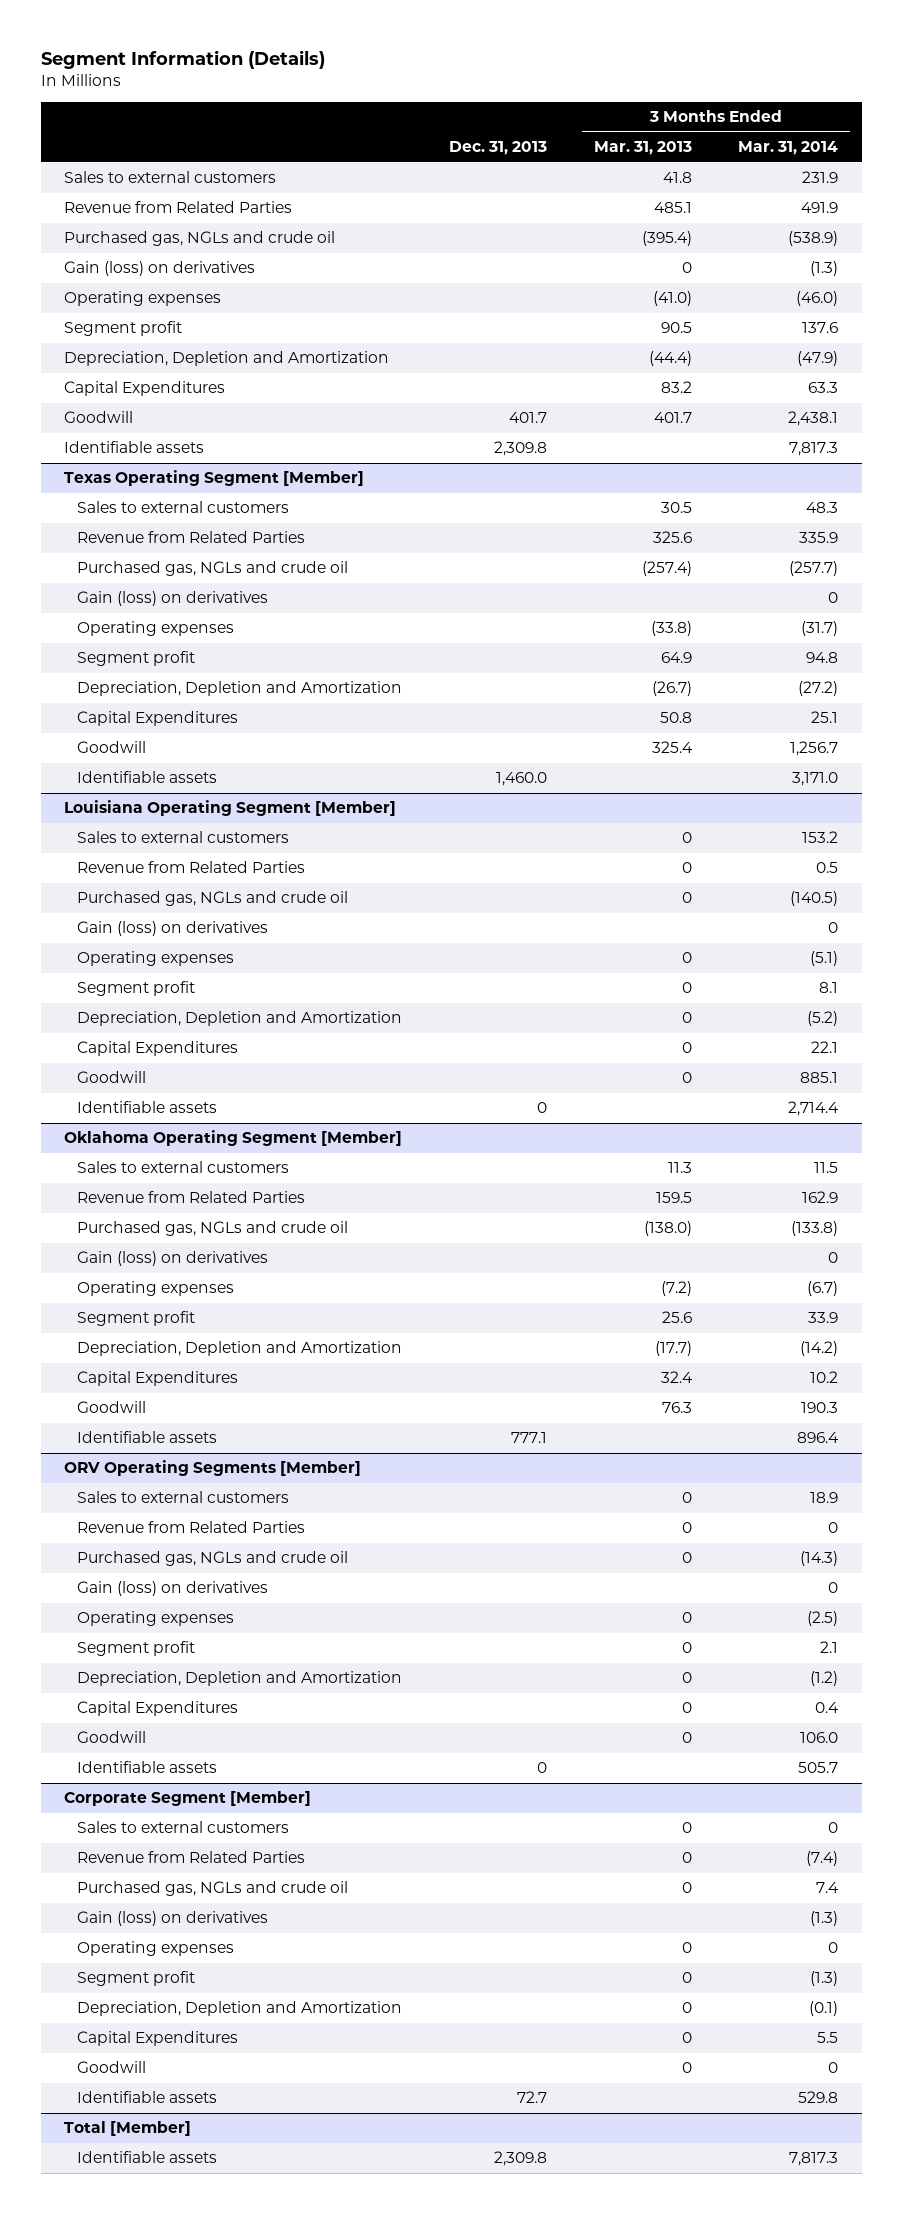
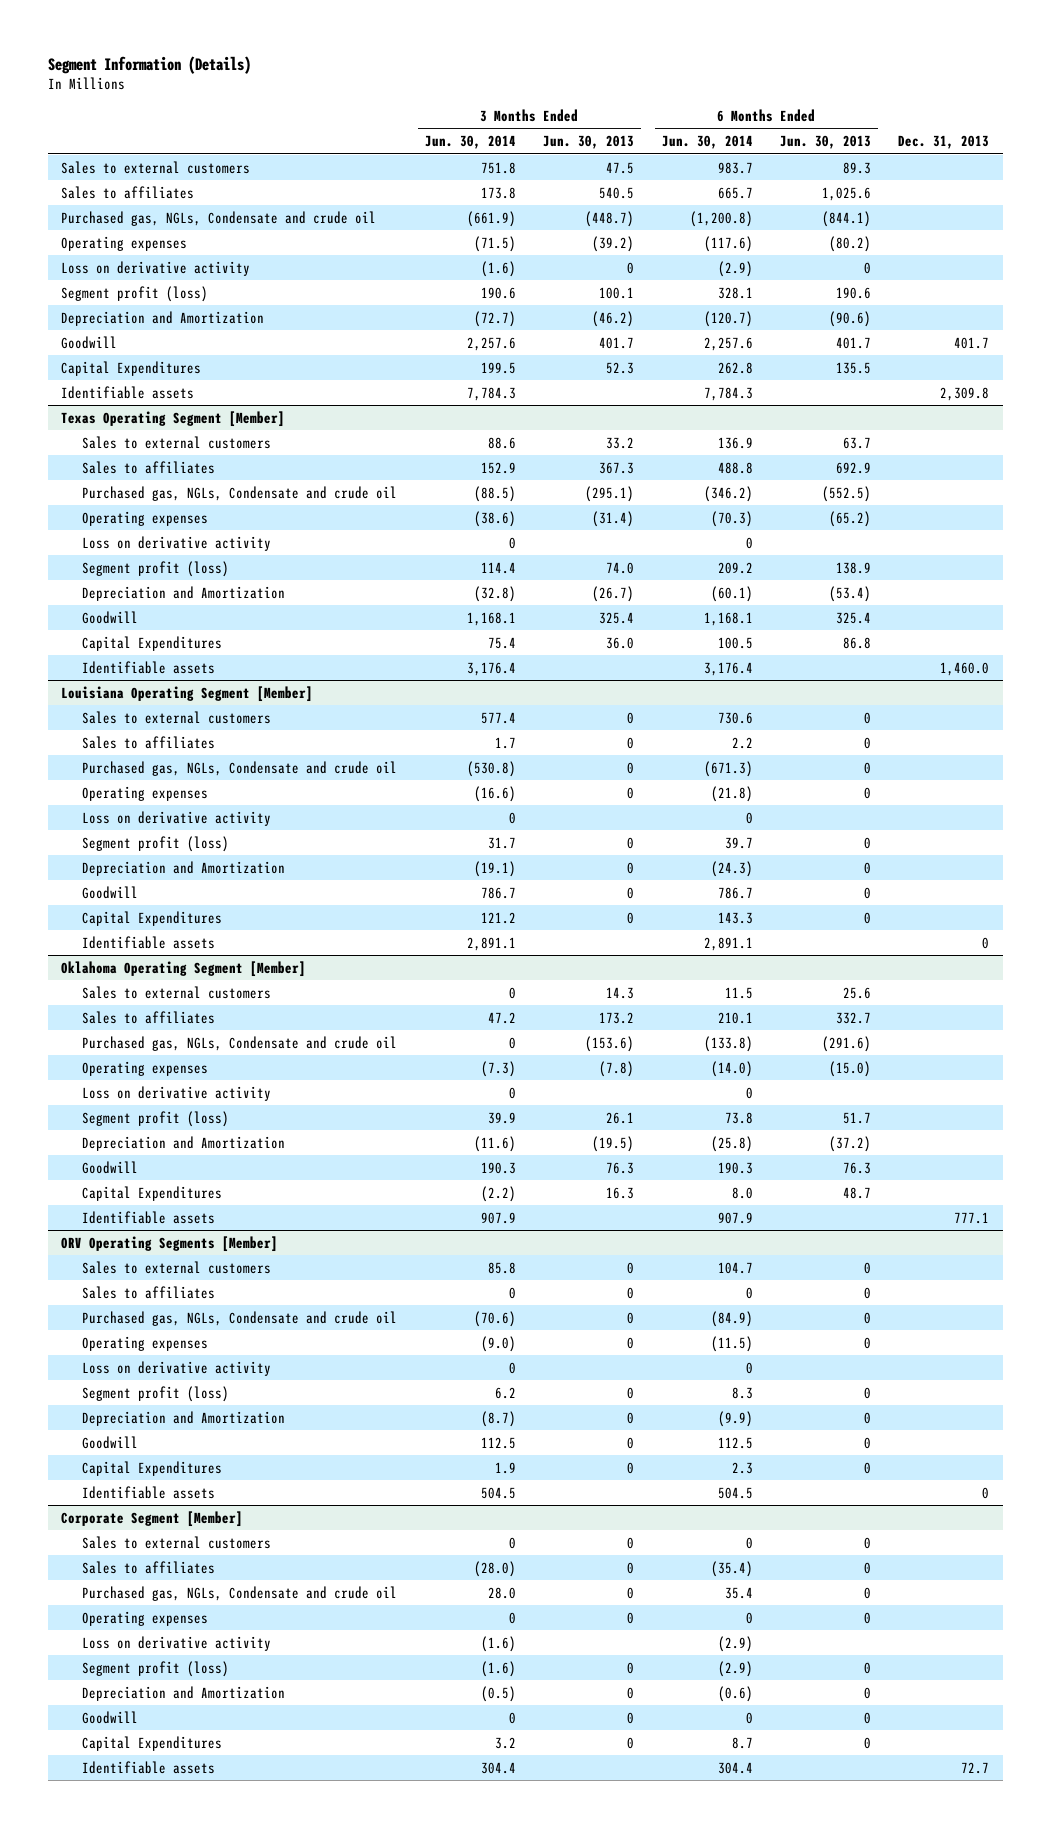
- | Dec. 31, 2013 | 3 Months Ended Mar. 31, 2013 | 3 Months Ended Mar. 31, 2014
+ | 3 Months Ended Jun. 30, 2014 | 3 Months Ended Jun. 30, 2013 | 6 Months Ended Jun. 30, 2014 | 6 Months Ended Jun. 30, 2013 | Dec. 31, 2013
- Revenue from Related Parties | | 485.1 | 491.9
- Purchased gas, NGLs and crude oil | | (395.4) | (538.9)
- Gain (loss) on derivatives | | 0 | (1.3)
+ Sales to affiliates | 173.8 | 540.5 | 665.7 | 1,025.6 |
+ Purchased gas, NGLs, Condensate and crude oil | (661.9) | (448.7) | (1,200.8) | (844.1) |
- Segment profit | | 90.5 | 137.6
- Depreciation, Depletion and Amortization | | (44.4) | (47.9)
+ Loss on derivative activity | (1.6) | 0 | (2.9) | 0 |
+ Segment profit (loss) | 190.6 | 100.1 | 328.1 | 190.6 |
+ Depreciation and Amortization | (72.7) | (46.2) | (120.7) | (90.6) |
moved down: Capital Expenditures | 199.5 | 52.3 | 262.8 | 135.5 |
@ Texas Operating Segment [Member]
- Revenue from Related Parties | | 325.6 | 335.9
- Purchased gas, NGLs and crude oil | | (257.4) | (257.7)
- Gain (loss) on derivatives | | | 0
+ Sales to affiliates | 152.9 | 367.3 | 488.8 | 692.9 |
+ Purchased gas, NGLs, Condensate and crude oil | (88.5) | (295.1) | (346.2) | (552.5) |
- Segment profit | | 64.9 | 94.8
- Depreciation, Depletion and Amortization | | (26.7) | (27.2)
+ Loss on derivative activity | 0 | | 0 | |
+ Segment profit (loss) | 114.4 | 74.0 | 209.2 | 138.9 |
+ Depreciation and Amortization | (32.8) | (26.7) | (60.1) | (53.4) |
moved down: Capital Expenditures | 75.4 | 36.0 | 100.5 | 86.8 |
@ Louisiana Operating Segment [Member]
- Revenue from Related Parties | | 0 | 0.5
- Purchased gas, NGLs and crude oil | | 0 | (140.5)
- Gain (loss) on derivatives | | | 0
+ Sales to affiliates | 1.7 | 0 | 2.2 | 0 |
+ Purchased gas, NGLs, Condensate and crude oil | (530.8) | 0 | (671.3) | 0 |
- Segment profit | | 0 | 8.1
- Depreciation, Depletion and Amortization | | 0 | (5.2)
+ Loss on derivative activity | 0 | | 0 | |
+ Segment profit (loss) | 31.7 | 0 | 39.7 | 0 |
+ Depreciation and Amortization | (19.1) | 0 | (24.3) | 0 |
moved down: Capital Expenditures | 121.2 | 0 | 143.3 | 0 |
@ Oklahoma Operating Segment [Member]
- Revenue from Related Parties | | 159.5 | 162.9
- Purchased gas, NGLs and crude oil | | (138.0) | (133.8)
- Gain (loss) on derivatives | | | 0
+ Sales to affiliates | 47.2 | 173.2 | 210.1 | 332.7 |
+ Purchased gas, NGLs, Condensate and crude oil | 0 | (153.6) | (133.8) | (291.6) |
- Segment profit | | 25.6 | 33.9
- Depreciation, Depletion and Amortization | | (17.7) | (14.2)
+ Loss on derivative activity | 0 | | 0 | |
+ Segment profit (loss) | 39.9 | 26.1 | 73.8 | 51.7 |
+ Depreciation and Amortization | (11.6) | (19.5) | (25.8) | (37.2) |
moved down: Capital Expenditures | (2.2) | 16.3 | 8.0 | 48.7 |
@ ORV Operating Segments [Member]
- Revenue from Related Parties | | 0 | 0
- Purchased gas, NGLs and crude oil | | 0 | (14.3)
- Gain (loss) on derivatives | | | 0
+ Sales to affiliates | 0 | 0 | 0 | 0 |
+ Purchased gas, NGLs, Condensate and crude oil | (70.6) | 0 | (84.9) | 0 |
- Segment profit | | 0 | 2.1
- Depreciation, Depletion and Amortization | | 0 | (1.2)
+ Loss on derivative activity | 0 | | 0 | |
+ Segment profit (loss) | 6.2 | 0 | 8.3 | 0 |
+ Depreciation and Amortization | (8.7) | 0 | (9.9) | 0 |
moved down: Capital Expenditures | 1.9 | 0 | 2.3 | 0 |
@ Corporate Segment [Member]
- Revenue from Related Parties | | 0 | (7.4)
- Purchased gas, NGLs and crude oil | | 0 | 7.4
- Gain (loss) on derivatives | | | (1.3)
+ Sales to affiliates | (28.0) | 0 | (35.4) | 0 |
+ Purchased gas, NGLs, Condensate and crude oil | 28.0 | 0 | 35.4 | 0 |
- Segment profit | | 0 | (1.3)
- Depreciation, Depletion and Amortization | | 0 | (0.1)
+ Loss on derivative activity | (1.6) | | (2.9) | |
+ Segment profit (loss) | (1.6) | 0 | (2.9) | 0 |
+ Depreciation and Amortization | (0.5) | 0 | (0.6) | 0 |
moved down: Capital Expenditures | 3.2 | 0 | 8.7 | 0 |
- Total [Member]
- Identifiable assets | 2,309.8 | | 7,817.3

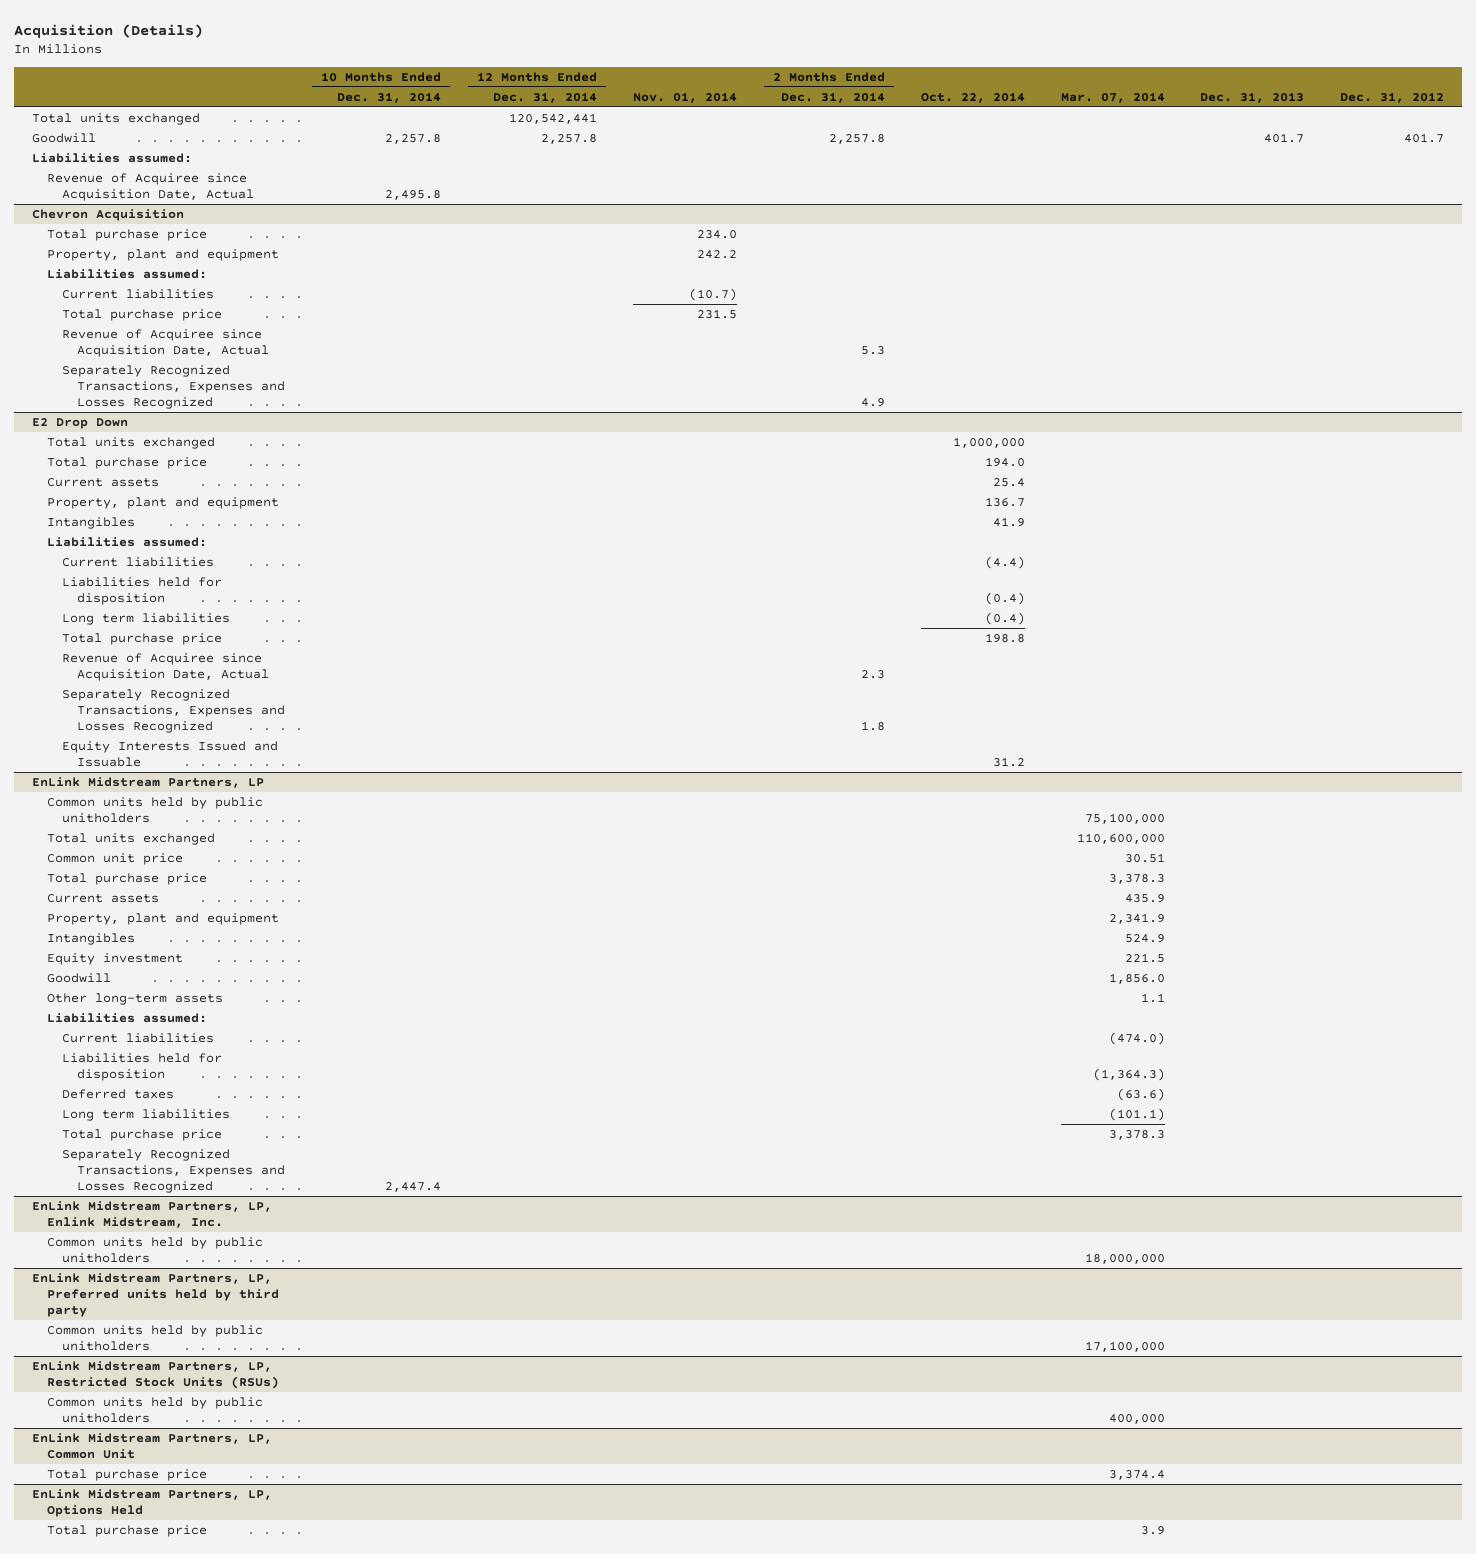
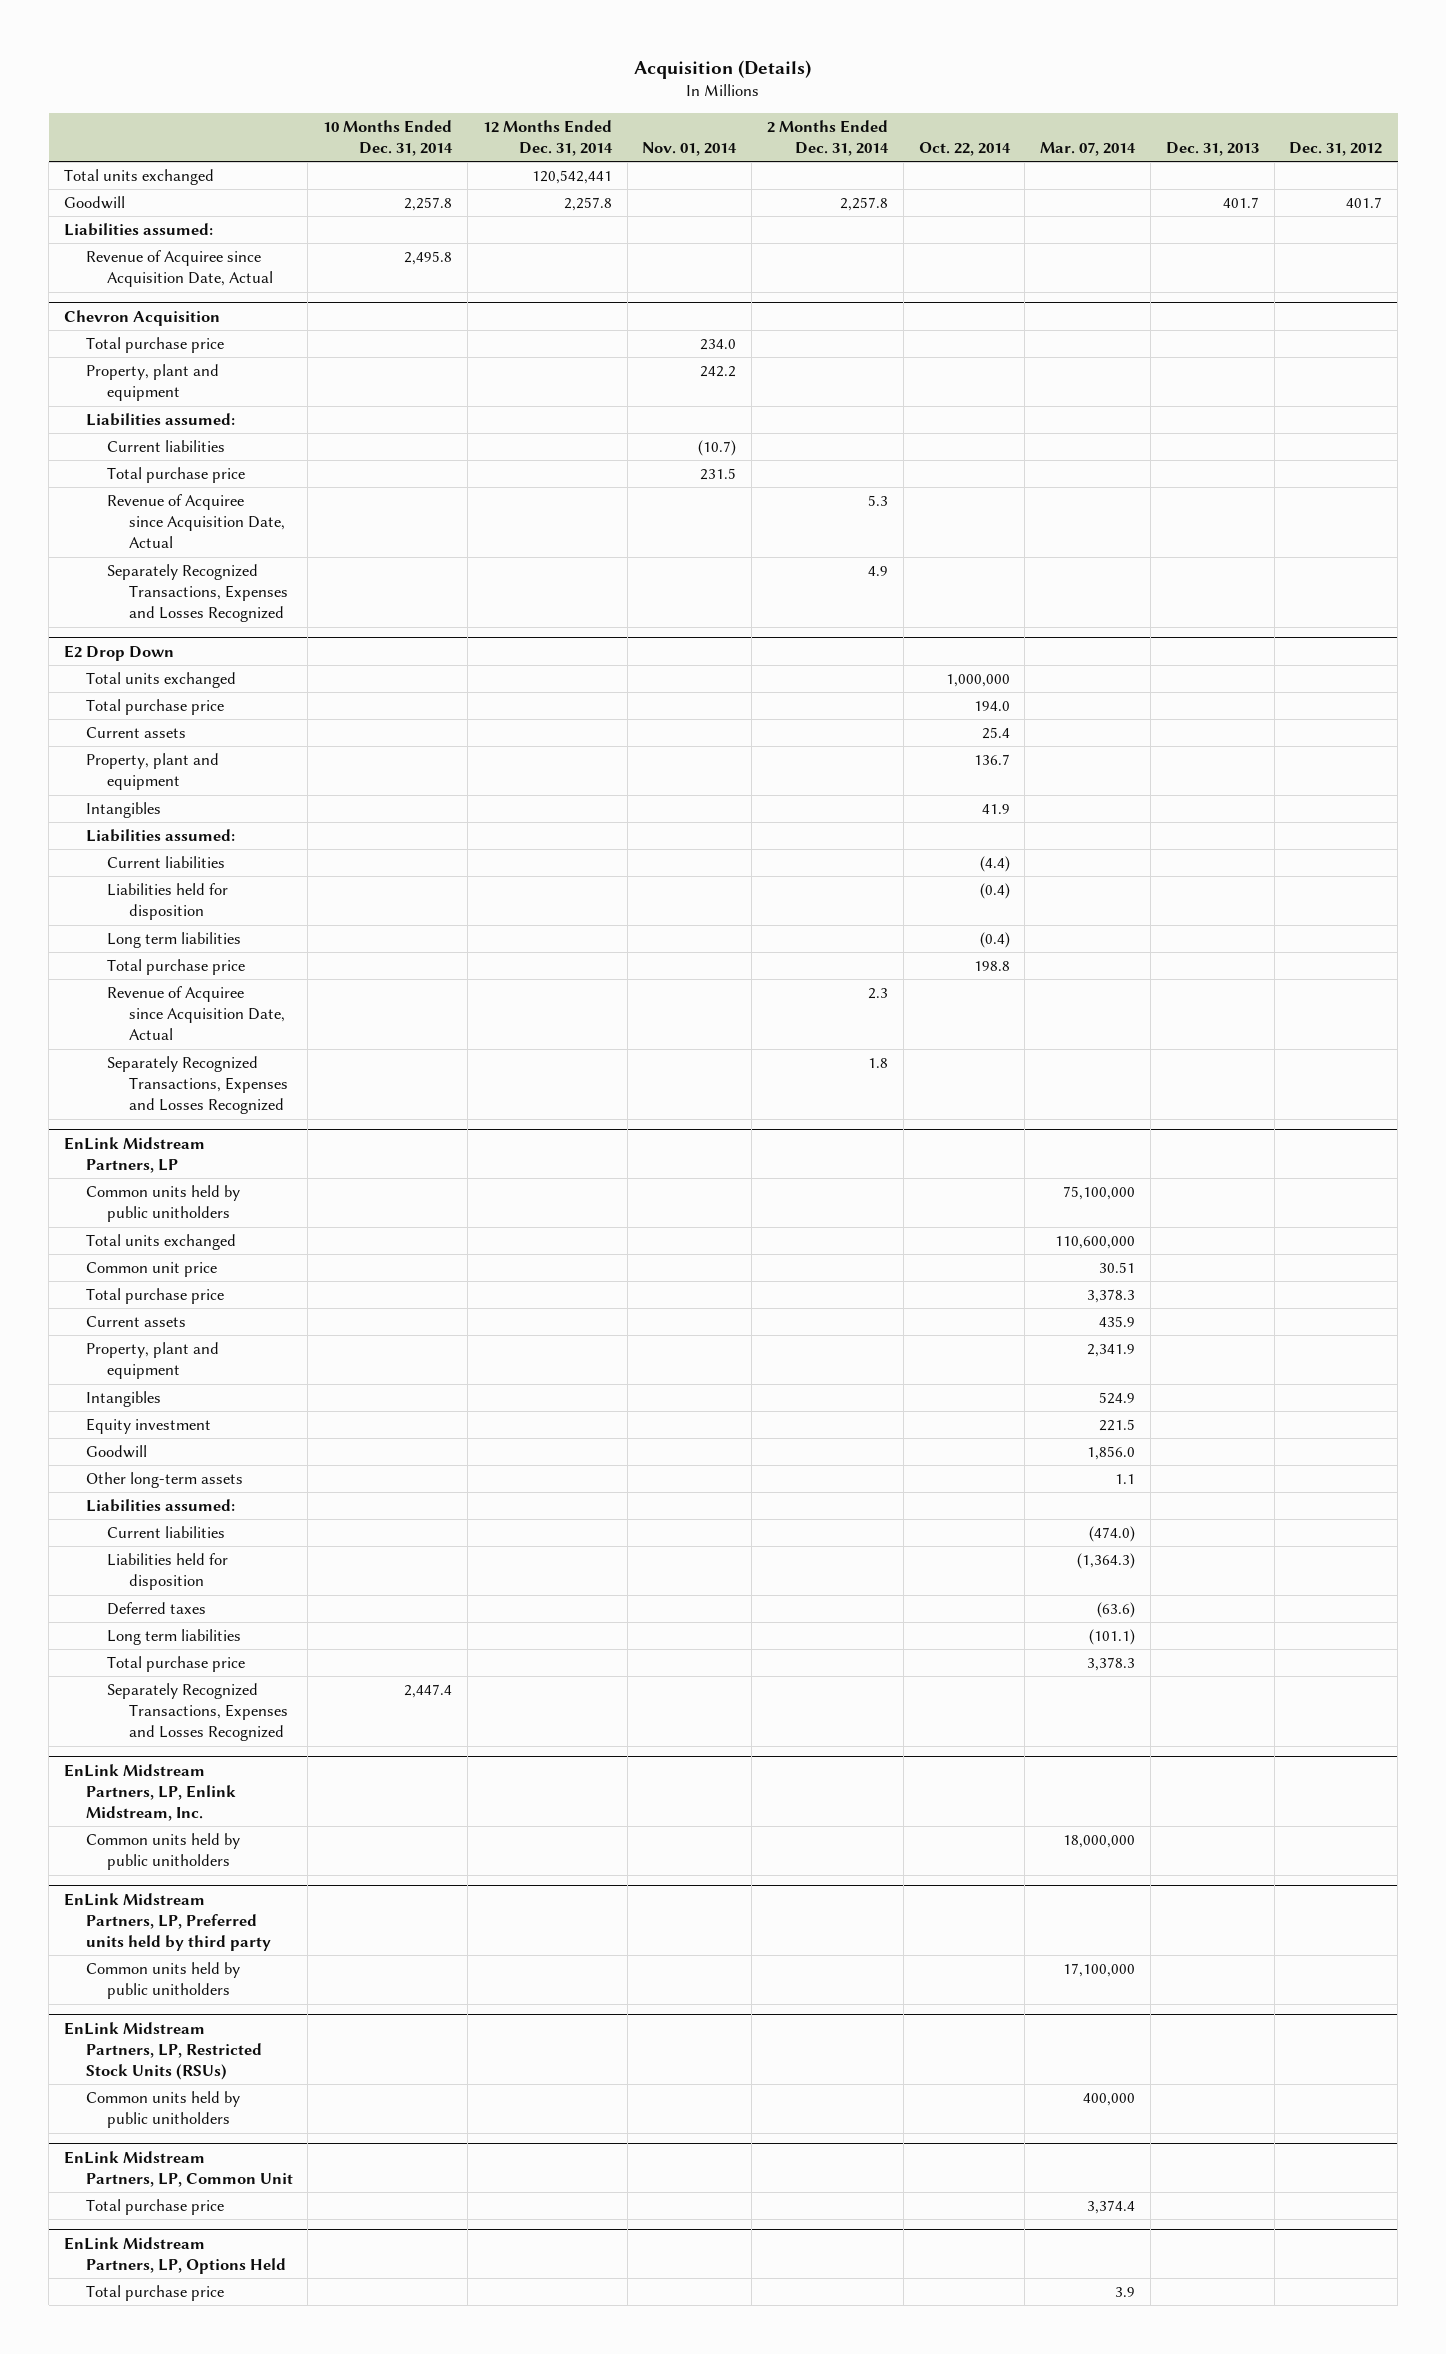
@ E2 Drop Down
- Equity Interests Issued and Issuable | | | | | 31.2 | | |

